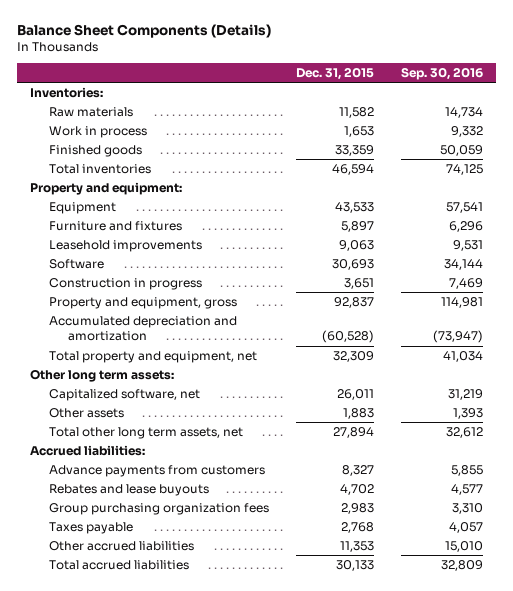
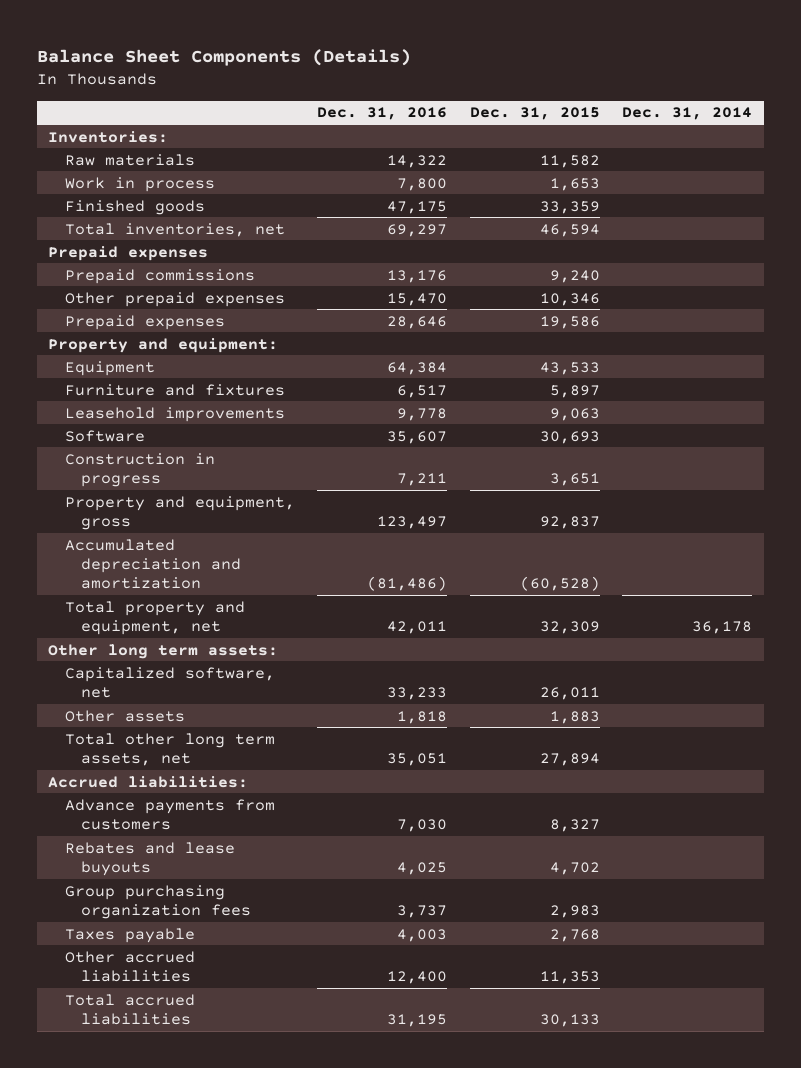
- | Dec. 31, 2015 | Sep. 30, 2016
+ | Dec. 31, 2016 | Dec. 31, 2015 | Dec. 31, 2014
- Total inventories | 46,594 | 74,125
+ Total inventories, net | 69,297 | 46,594 |
+ Prepaid expenses
+ Prepaid commissions | 13,176 | 9,240 |
+ Other prepaid expenses | 15,470 | 10,346 |
+ Prepaid expenses | 28,646 | 19,586 |

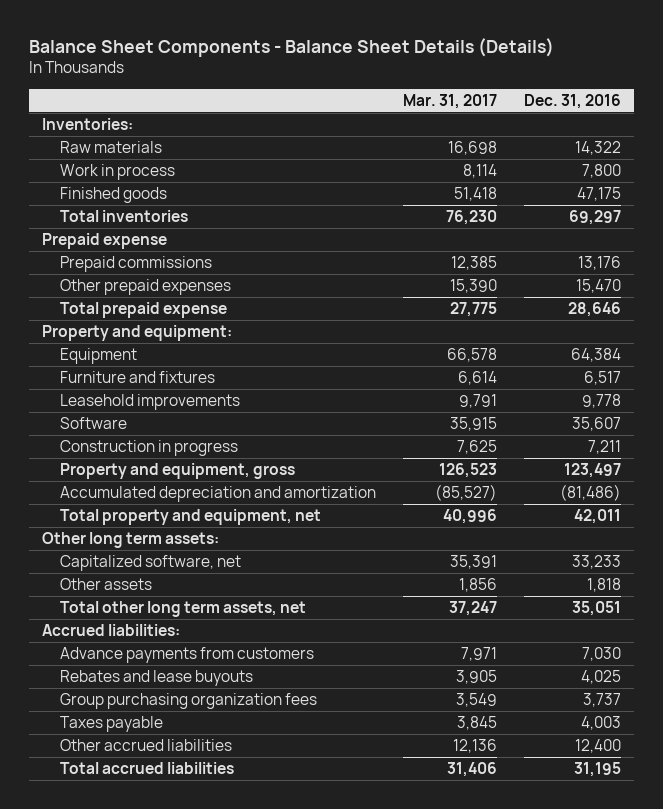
- Balance Sheet Components (Details)
+ Balance Sheet Components - Balance Sheet Details (Details)
- | Dec. 31, 2016 | Dec. 31, 2015 | Dec. 31, 2014
+ | Mar. 31, 2017 | Dec. 31, 2016
- Total inventories, net | 69,297 | 46,594 |
- Prepaid expenses
+ Total inventories | 76,230 | 69,297
+ Prepaid expense
- Prepaid expenses | 28,646 | 19,586 |
+ Total prepaid expense | 27,775 | 28,646

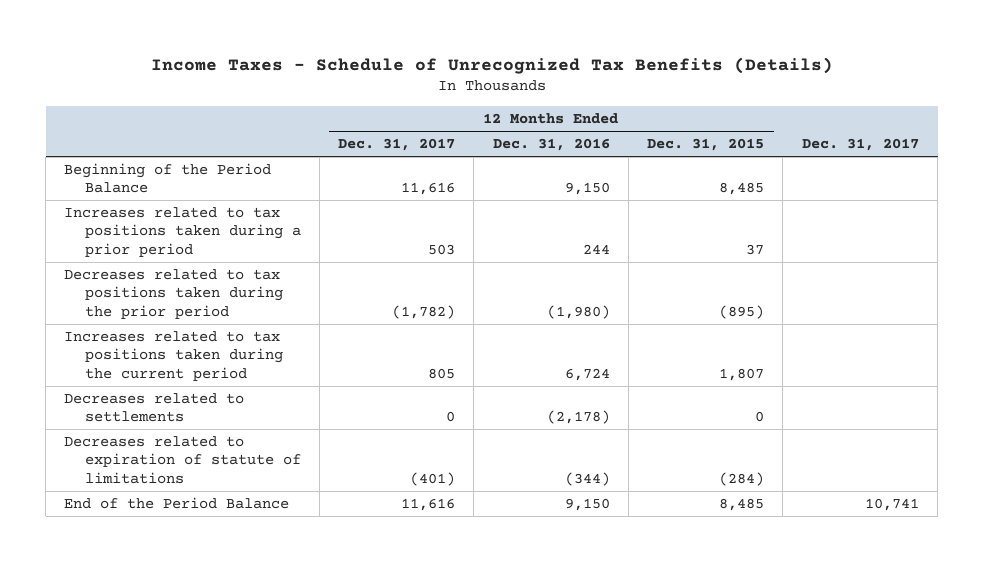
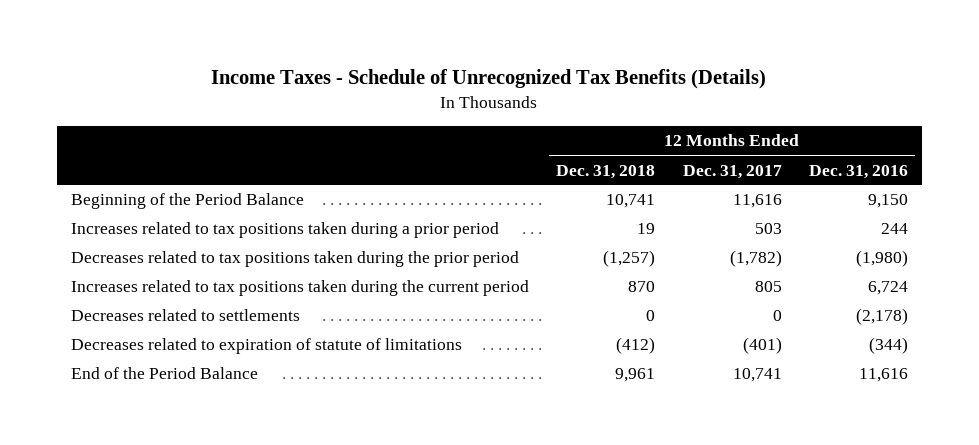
- | 12 Months Ended Dec. 31, 2017 | 12 Months Ended Dec. 31, 2016 | 12 Months Ended Dec. 31, 2015 | Dec. 31, 2017
+ | 12 Months Ended Dec. 31, 2018 | 12 Months Ended Dec. 31, 2017 | 12 Months Ended Dec. 31, 2016
- End of the Period Balance | 11,616 | 9,150 | 8,485 | 10,741
+ End of the Period Balance | 9,961 | 10,741 | 11,616

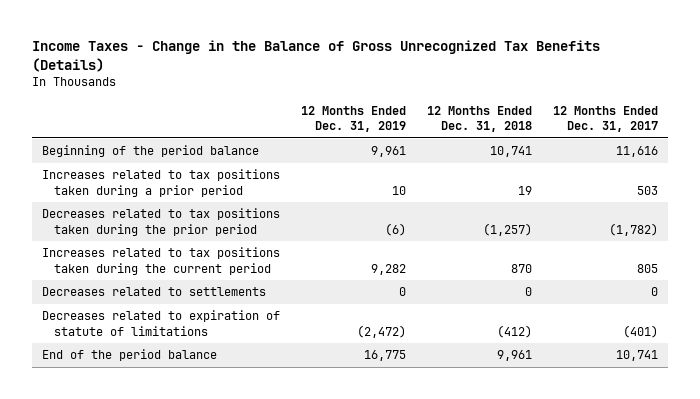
- Income Taxes - Schedule of Unrecognized Tax Benefits (Details)
+ Income Taxes - Change in the Balance of Gross Unrecognized Tax Benefits (Details)
- | 12 Months Ended Dec. 31, 2018 | 12 Months Ended Dec. 31, 2017 | 12 Months Ended Dec. 31, 2016
+ | 12 Months Ended Dec. 31, 2019 | 12 Months Ended Dec. 31, 2018 | 12 Months Ended Dec. 31, 2017
- Beginning of the Period Balance | 10,741 | 11,616 | 9,150
+ Beginning of the period balance | 9,961 | 10,741 | 11,616
- End of the Period Balance | 9,961 | 10,741 | 11,616
+ End of the period balance | 16,775 | 9,961 | 10,741

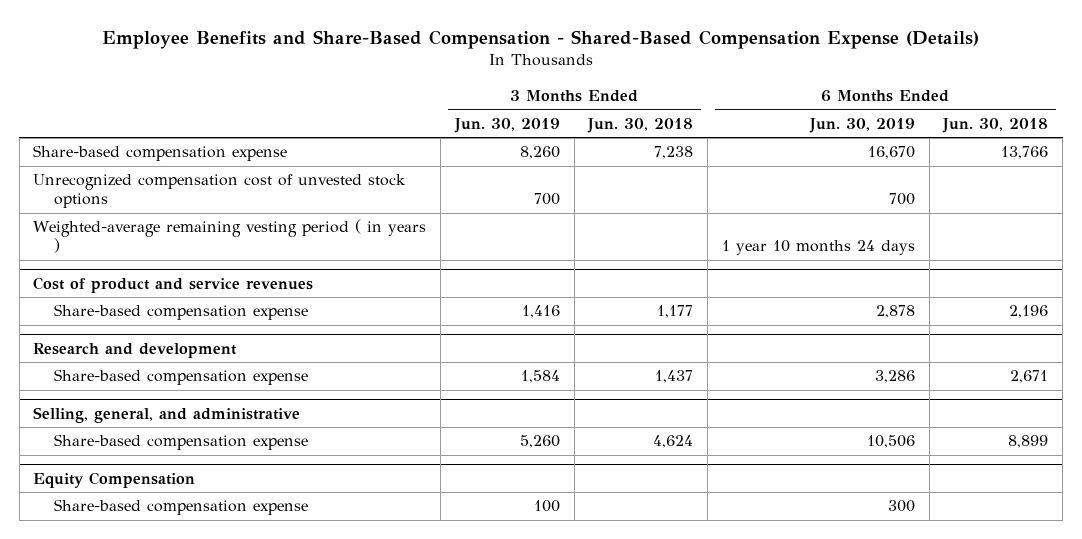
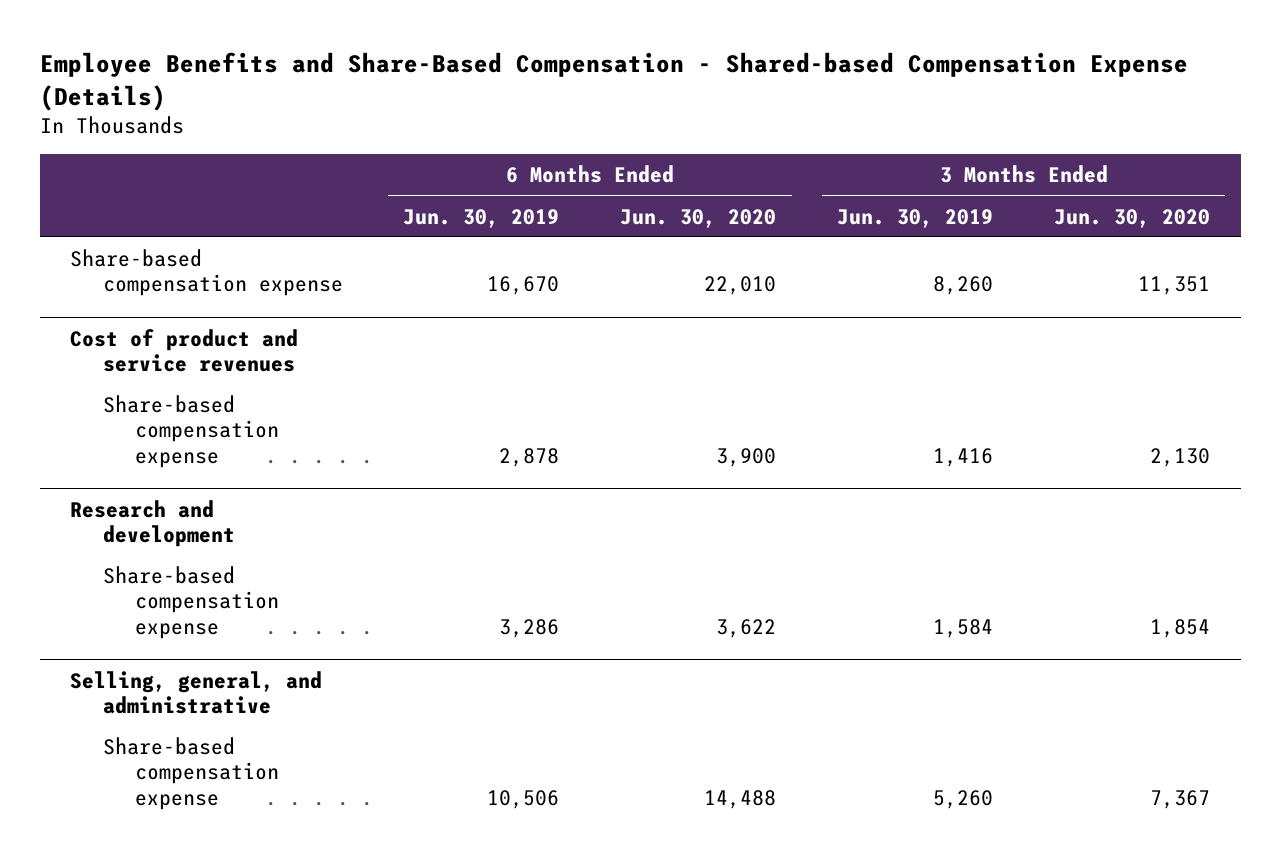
- Employee Benefits and Share-Based Compensation - Shared-Based Compensation Expense (Details)
+ Employee Benefits and Share-Based Compensation - Shared-based Compensation Expense (Details)
- | 3 Months Ended Jun. 30, 2019 | 3 Months Ended Jun. 30, 2018 | 6 Months Ended Jun. 30, 2019 | 6 Months Ended Jun. 30, 2018
+ | 6 Months Ended Jun. 30, 2019 | 6 Months Ended Jun. 30, 2020 | 3 Months Ended Jun. 30, 2019 | 3 Months Ended Jun. 30, 2020
- Unrecognized compensation cost of unvested stock options | 700 | | 700 |
- Weighted-average remaining vesting period ( in years ) | | | 1 year 10 months 24 days |
- Equity Compensation
- Share-based compensation expense | 100 | | 300 |

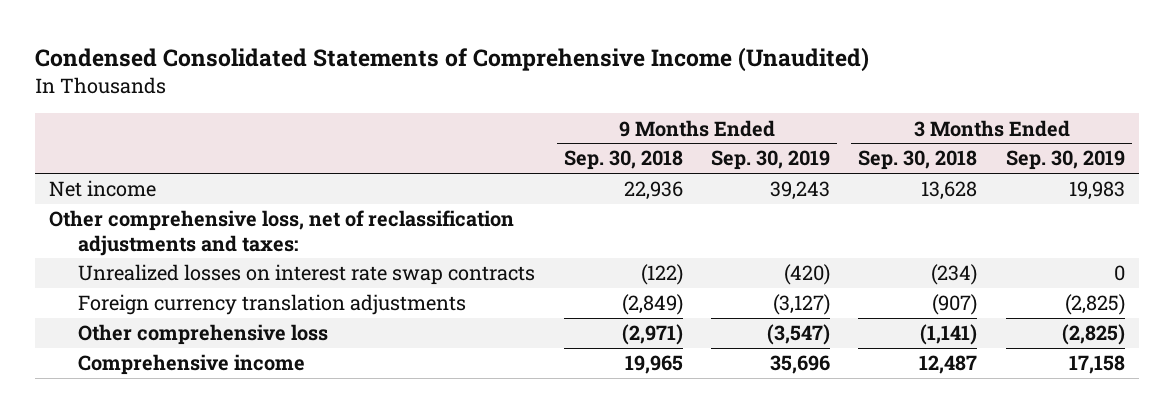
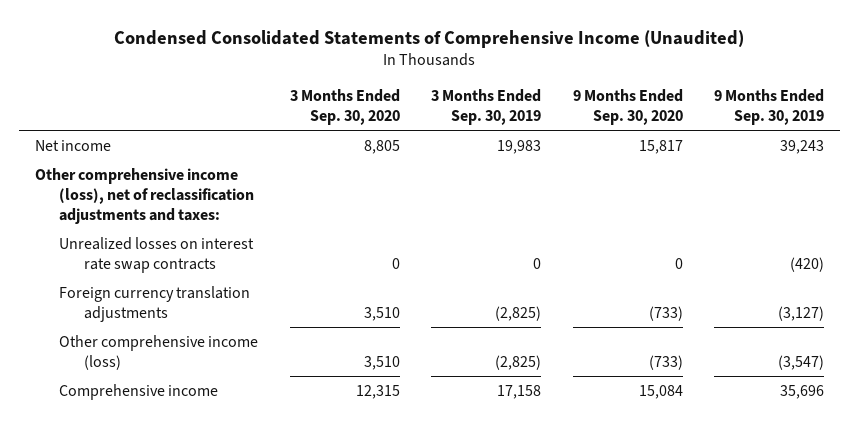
- | 9 Months Ended Sep. 30, 2018 | 9 Months Ended Sep. 30, 2019 | 3 Months Ended Sep. 30, 2018 | 3 Months Ended Sep. 30, 2019
+ | 3 Months Ended Sep. 30, 2020 | 3 Months Ended Sep. 30, 2019 | 9 Months Ended Sep. 30, 2020 | 9 Months Ended Sep. 30, 2019
- Other comprehensive loss, net of reclassification adjustments and taxes:
+ Other comprehensive income (loss), net of reclassification adjustments and taxes:
- Other comprehensive loss | (2,971) | (3,547) | (1,141) | (2,825)
+ Other comprehensive income (loss) | 3,510 | (2,825) | (733) | (3,547)

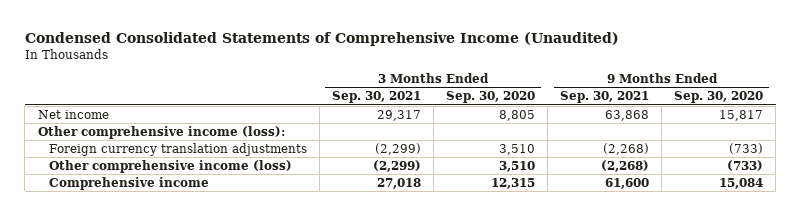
- | 3 Months Ended Sep. 30, 2020 | 3 Months Ended Sep. 30, 2019 | 9 Months Ended Sep. 30, 2020 | 9 Months Ended Sep. 30, 2019
+ | 3 Months Ended Sep. 30, 2021 | 3 Months Ended Sep. 30, 2020 | 9 Months Ended Sep. 30, 2021 | 9 Months Ended Sep. 30, 2020
- Other comprehensive income (loss), net of reclassification adjustments and taxes:
- Unrealized losses on interest rate swap contracts | 0 | 0 | 0 | (420)
+ Other comprehensive income (loss):

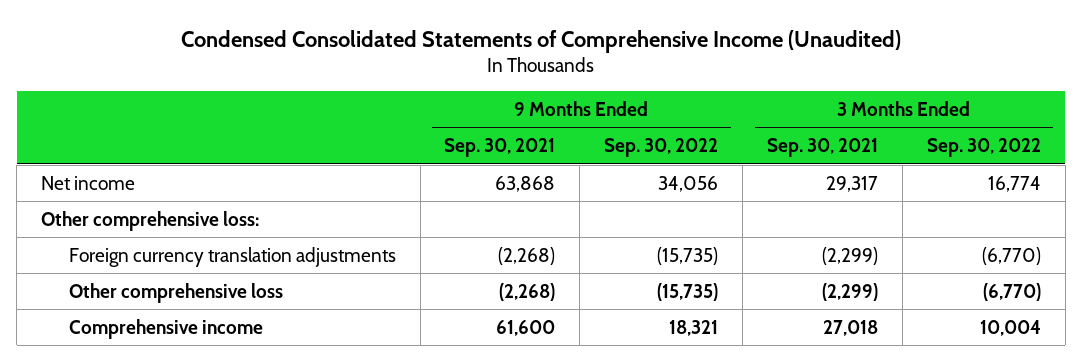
- | 3 Months Ended Sep. 30, 2021 | 3 Months Ended Sep. 30, 2020 | 9 Months Ended Sep. 30, 2021 | 9 Months Ended Sep. 30, 2020
+ | 9 Months Ended Sep. 30, 2021 | 9 Months Ended Sep. 30, 2022 | 3 Months Ended Sep. 30, 2021 | 3 Months Ended Sep. 30, 2022
- Other comprehensive income (loss):
+ Other comprehensive loss:
- Other comprehensive income (loss) | (2,299) | 3,510 | (2,268) | (733)
+ Other comprehensive loss | (2,268) | (15,735) | (2,299) | (6,770)

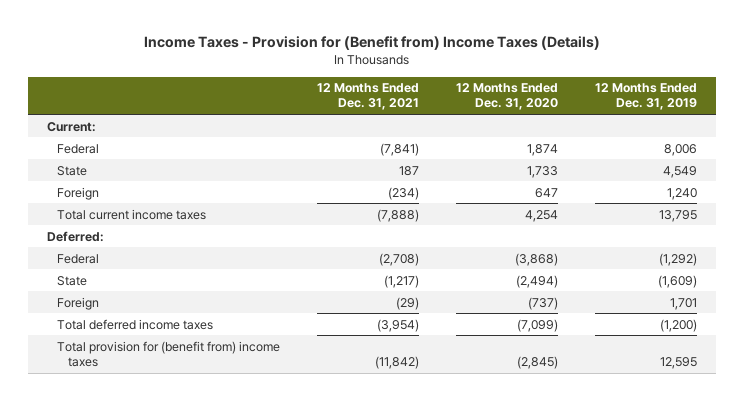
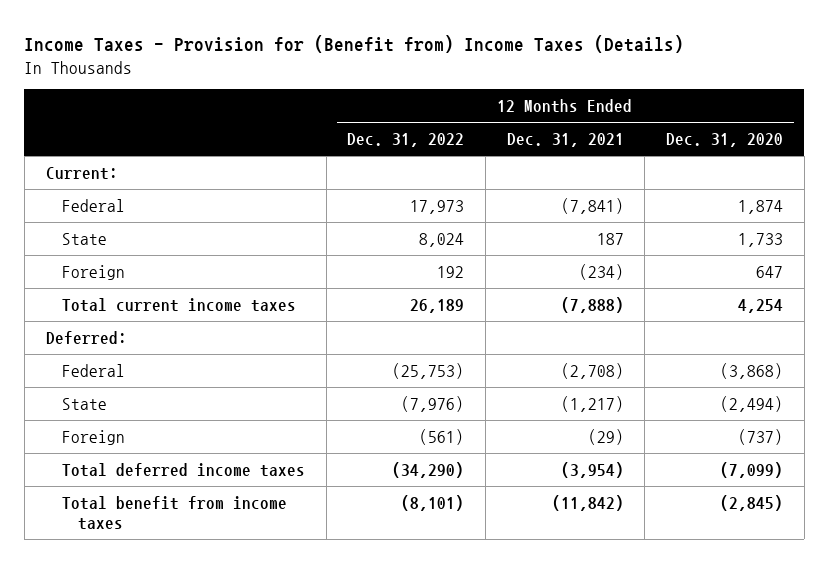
- | 12 Months Ended Dec. 31, 2021 | 12 Months Ended Dec. 31, 2020 | 12 Months Ended Dec. 31, 2019
+ | 12 Months Ended Dec. 31, 2022 | 12 Months Ended Dec. 31, 2021 | 12 Months Ended Dec. 31, 2020
- Total provision for (benefit from) income taxes | (11,842) | (2,845) | 12,595
+ Total benefit from income taxes | (8,101) | (11,842) | (2,845)

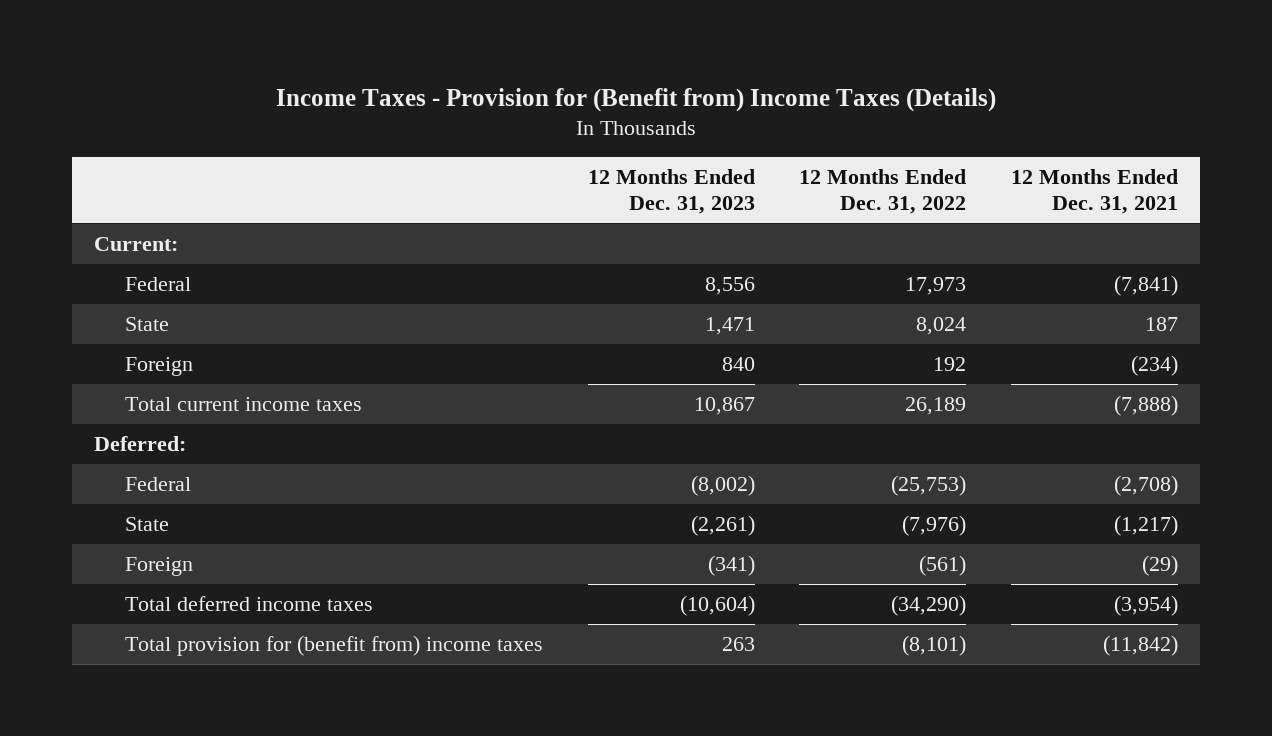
- | 12 Months Ended Dec. 31, 2022 | 12 Months Ended Dec. 31, 2021 | 12 Months Ended Dec. 31, 2020
+ | 12 Months Ended Dec. 31, 2023 | 12 Months Ended Dec. 31, 2022 | 12 Months Ended Dec. 31, 2021
- Total benefit from income taxes | (8,101) | (11,842) | (2,845)
+ Total provision for (benefit from) income taxes | 263 | (8,101) | (11,842)

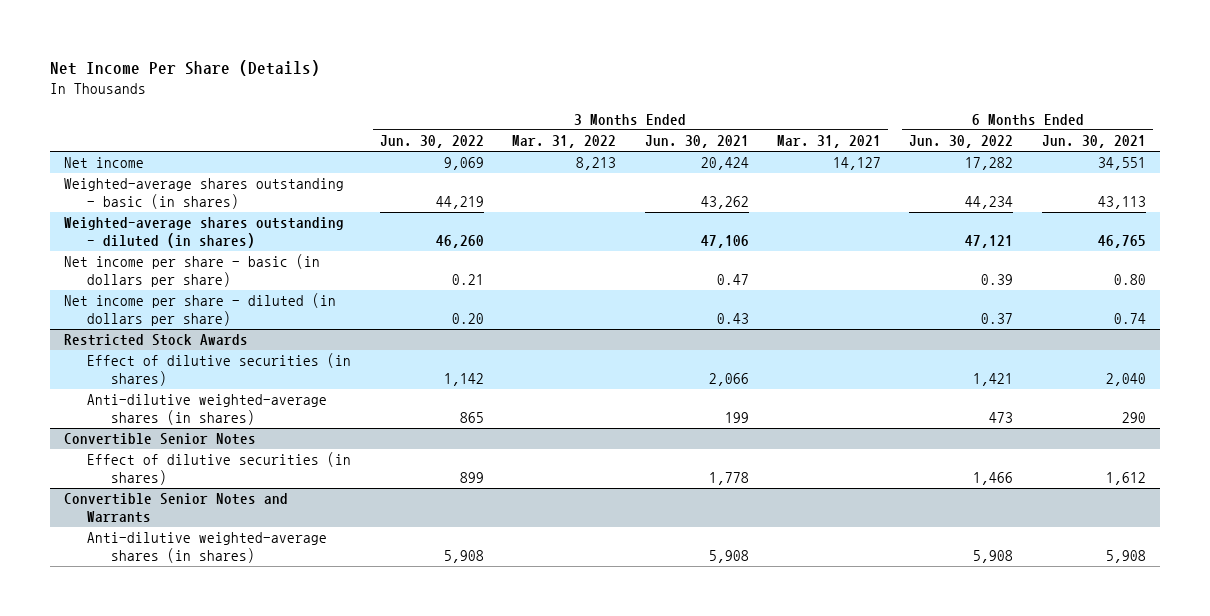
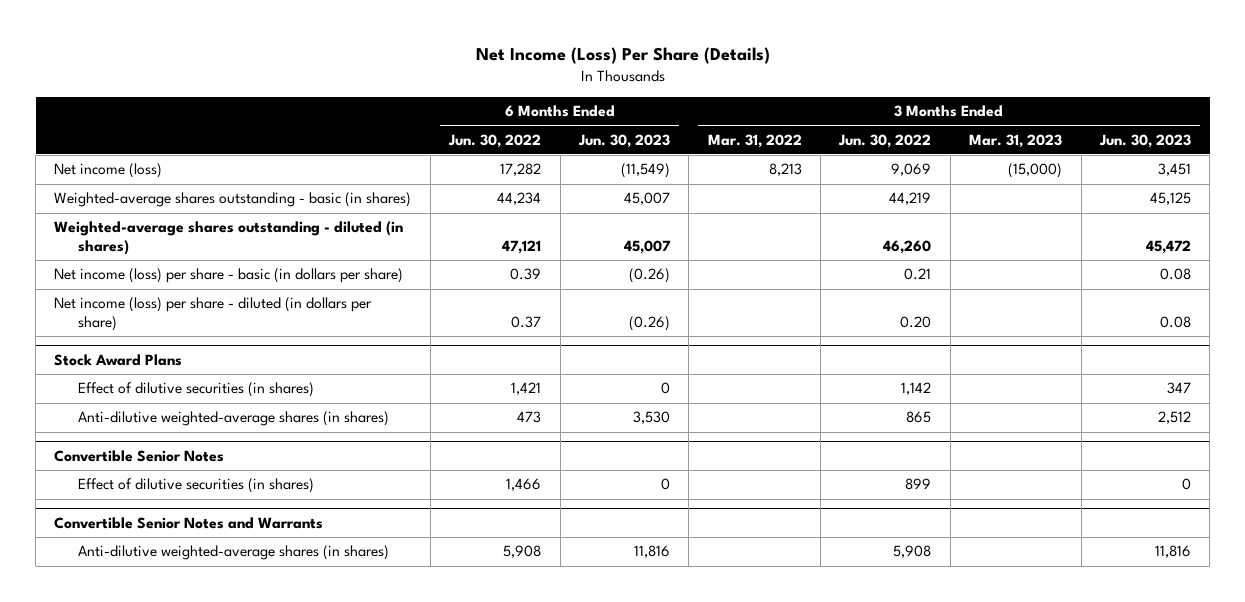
- Net Income Per Share (Details)
+ Net Income (Loss) Per Share (Details)
- | 3 Months Ended Jun. 30, 2022 | 3 Months Ended Mar. 31, 2022 | 3 Months Ended Jun. 30, 2021 | 3 Months Ended Mar. 31, 2021 | 6 Months Ended Jun. 30, 2022 | 6 Months Ended Jun. 30, 2021
+ | 6 Months Ended Jun. 30, 2022 | 6 Months Ended Jun. 30, 2023 | 3 Months Ended Mar. 31, 2022 | 3 Months Ended Jun. 30, 2022 | 3 Months Ended Mar. 31, 2023 | 3 Months Ended Jun. 30, 2023
- Net income | 9,069 | 8,213 | 20,424 | 14,127 | 17,282 | 34,551
+ Net income (loss) | 17,282 | (11,549) | 8,213 | 9,069 | (15,000) | 3,451
- Net income per share - basic (in dollars per share) | 0.21 | | 0.47 | | 0.39 | 0.80
- Net income per share - diluted (in dollars per share) | 0.20 | | 0.43 | | 0.37 | 0.74
- Restricted Stock Awards
+ Net income (loss) per share - basic (in dollars per share) | 0.39 | (0.26) | | 0.21 | | 0.08
+ Net income (loss) per share - diluted (in dollars per share) | 0.37 | (0.26) | | 0.20 | | 0.08
+ Stock Award Plans

